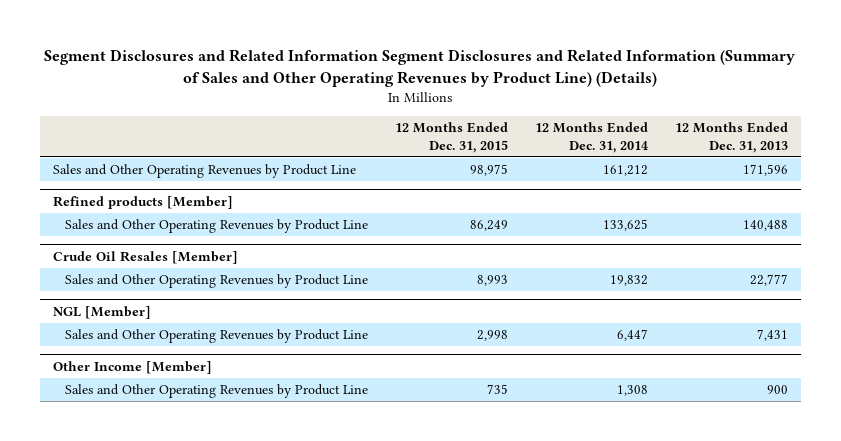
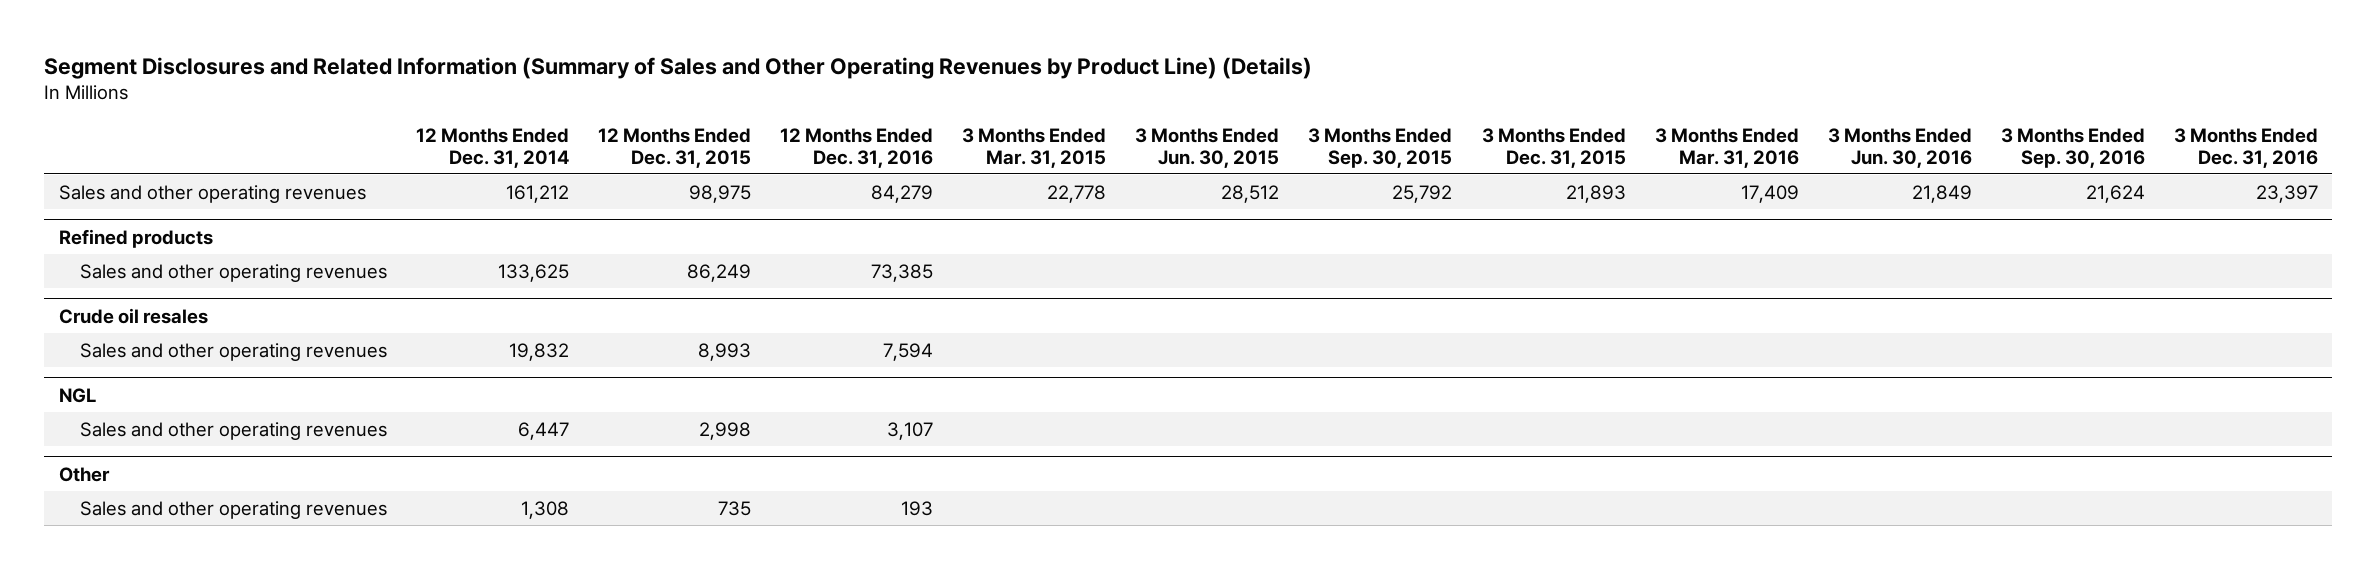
- Segment Disclosures and Related Information Segment Disclosures and Related Information (Summary of Sales and Other Operating Revenues by Product Line) (Details)
+ Segment Disclosures and Related Information (Summary of Sales and Other Operating Revenues by Product Line) (Details)
- | 12 Months Ended Dec. 31, 2015 | 12 Months Ended Dec. 31, 2014 | 12 Months Ended Dec. 31, 2013
+ | 12 Months Ended Dec. 31, 2014 | 12 Months Ended Dec. 31, 2015 | 12 Months Ended Dec. 31, 2016 | 3 Months Ended Mar. 31, 2015 | 3 Months Ended Jun. 30, 2015 | 3 Months Ended Sep. 30, 2015 | 3 Months Ended Dec. 31, 2015 | 3 Months Ended Mar. 31, 2016 | 3 Months Ended Jun. 30, 2016 | 3 Months Ended Sep. 30, 2016 | 3 Months Ended Dec. 31, 2016
- Sales and Other Operating Revenues by Product Line | 98,975 | 161,212 | 171,596
- Refined products [Member]
- Sales and Other Operating Revenues by Product Line | 86,249 | 133,625 | 140,488
- Crude Oil Resales [Member]
- Sales and Other Operating Revenues by Product Line | 8,993 | 19,832 | 22,777
- NGL [Member]
- Sales and Other Operating Revenues by Product Line | 2,998 | 6,447 | 7,431
- Other Income [Member]
- Sales and Other Operating Revenues by Product Line | 735 | 1,308 | 900
+ Sales and other operating revenues | 161,212 | 98,975 | 84,279 | 22,778 | 28,512 | 25,792 | 21,893 | 17,409 | 21,849 | 21,624 | 23,397
+ Refined products
+ Sales and other operating revenues | 133,625 | 86,249 | 73,385 | | | | | | | |
+ Crude oil resales
+ Sales and other operating revenues | 19,832 | 8,993 | 7,594 | | | | | | | |
+ NGL
+ Sales and other operating revenues | 6,447 | 2,998 | 3,107 | | | | | | | |
+ Other
+ Sales and other operating revenues | 1,308 | 735 | 193 | | | | | | | |

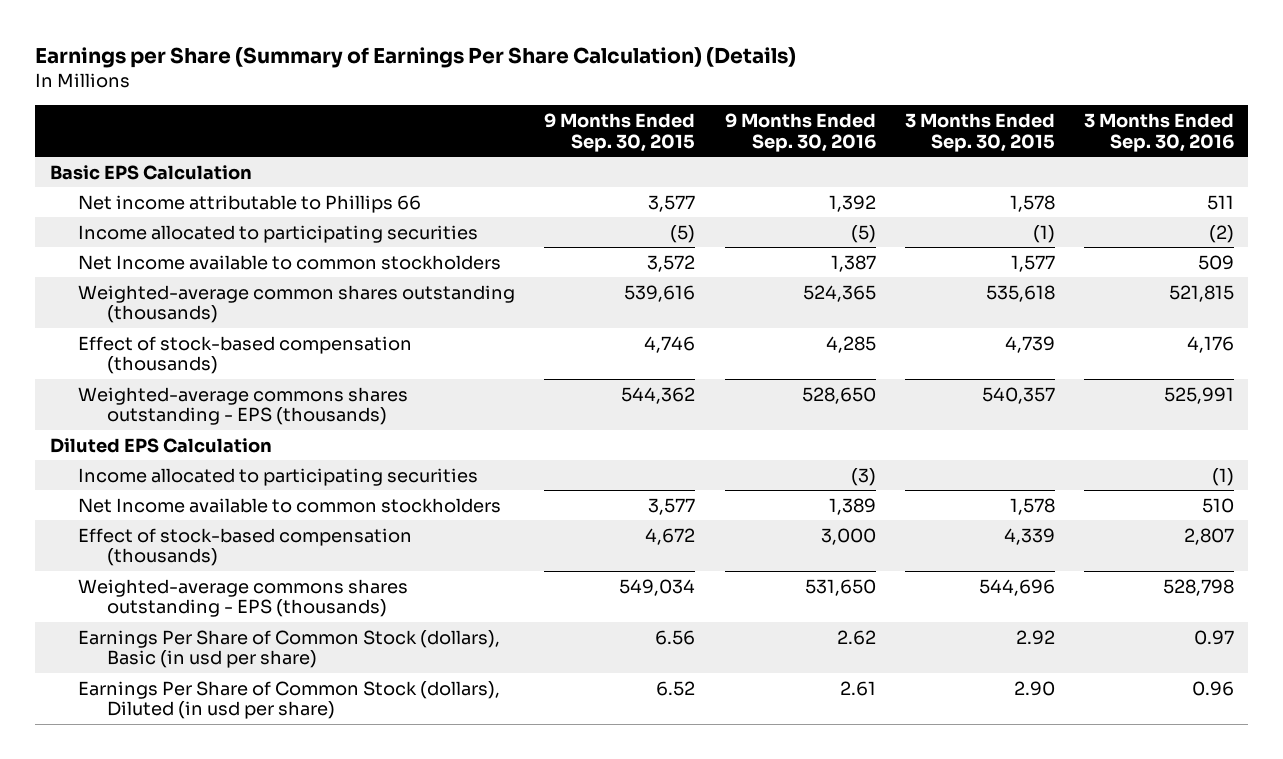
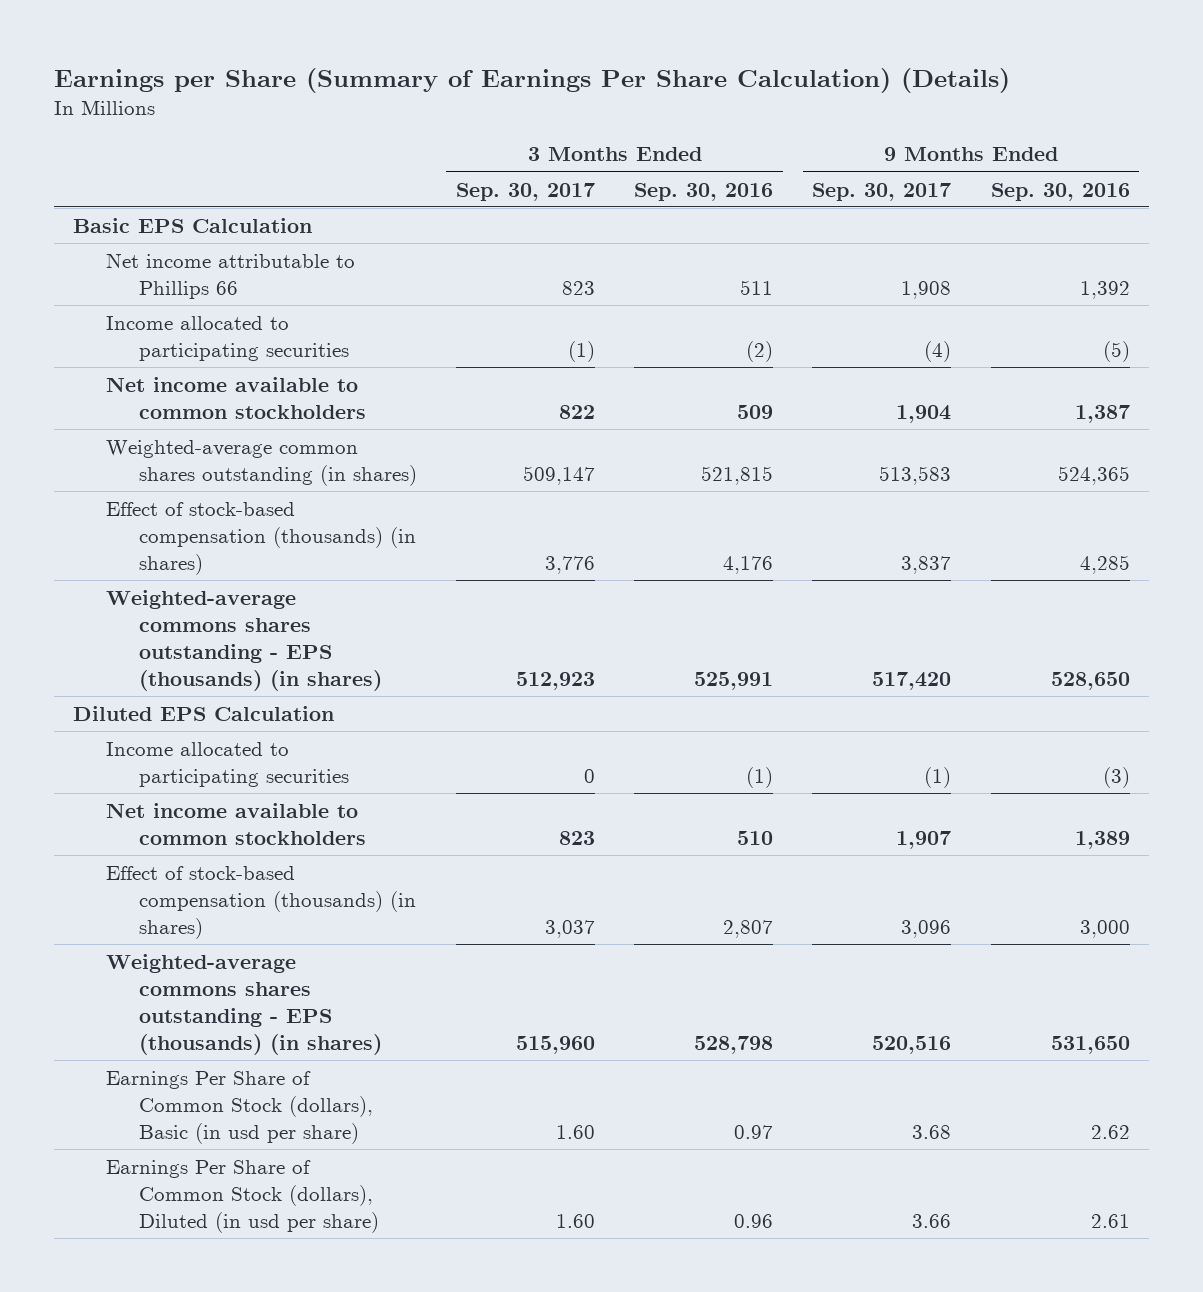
- | 9 Months Ended Sep. 30, 2015 | 9 Months Ended Sep. 30, 2016 | 3 Months Ended Sep. 30, 2015 | 3 Months Ended Sep. 30, 2016
+ | 3 Months Ended Sep. 30, 2017 | 3 Months Ended Sep. 30, 2016 | 9 Months Ended Sep. 30, 2017 | 9 Months Ended Sep. 30, 2016
- Net Income available to common stockholders | 3,572 | 1,387 | 1,577 | 509
- Weighted-average common shares outstanding (thousands) | 539,616 | 524,365 | 535,618 | 521,815
- Effect of stock-based compensation (thousands) | 4,746 | 4,285 | 4,739 | 4,176
- Weighted-average commons shares outstanding - EPS (thousands) | 544,362 | 528,650 | 540,357 | 525,991
+ Net income available to common stockholders | 822 | 509 | 1,904 | 1,387
+ Weighted-average common shares outstanding (in shares) | 509,147 | 521,815 | 513,583 | 524,365
+ Effect of stock-based compensation (thousands) (in shares) | 3,776 | 4,176 | 3,837 | 4,285
+ Weighted-average commons shares outstanding - EPS (thousands) (in shares) | 512,923 | 525,991 | 517,420 | 528,650
- Net Income available to common stockholders | 3,577 | 1,389 | 1,578 | 510
- Effect of stock-based compensation (thousands) | 4,672 | 3,000 | 4,339 | 2,807
- Weighted-average commons shares outstanding - EPS (thousands) | 549,034 | 531,650 | 544,696 | 528,798
+ Net income available to common stockholders | 823 | 510 | 1,907 | 1,389
+ Effect of stock-based compensation (thousands) (in shares) | 3,037 | 2,807 | 3,096 | 3,000
+ Weighted-average commons shares outstanding - EPS (thousands) (in shares) | 515,960 | 528,798 | 520,516 | 531,650

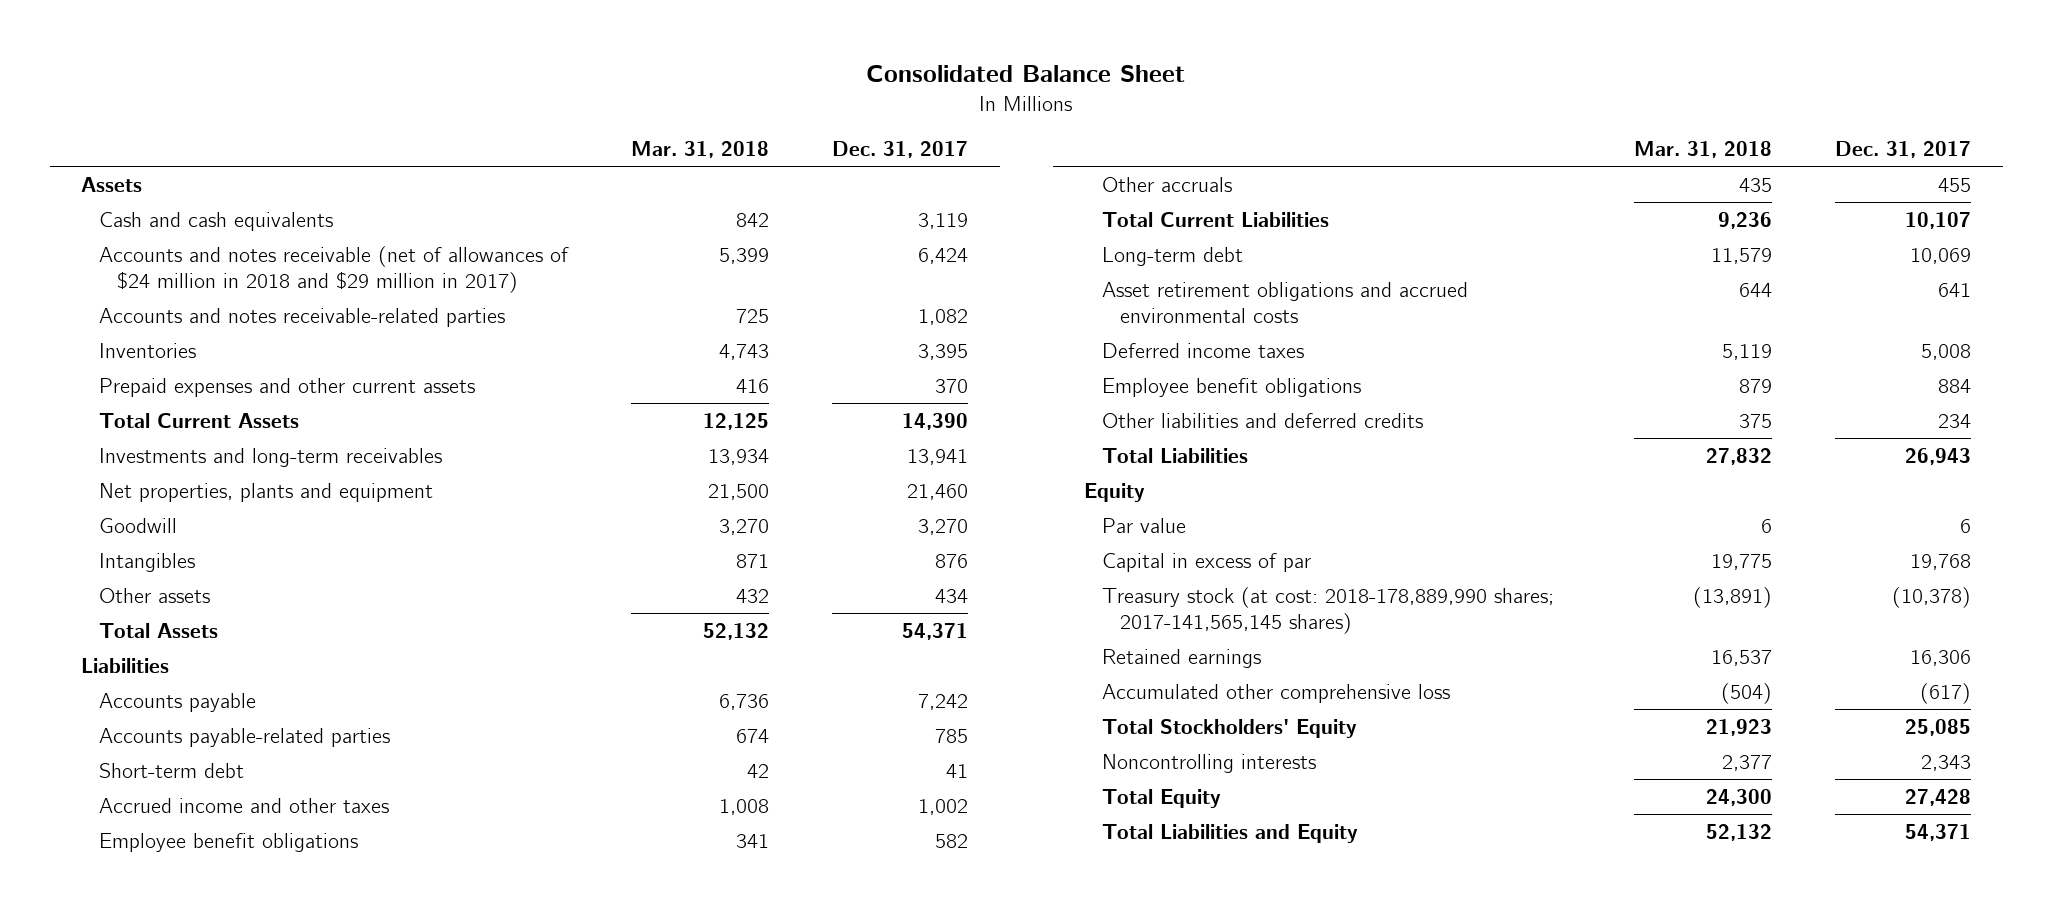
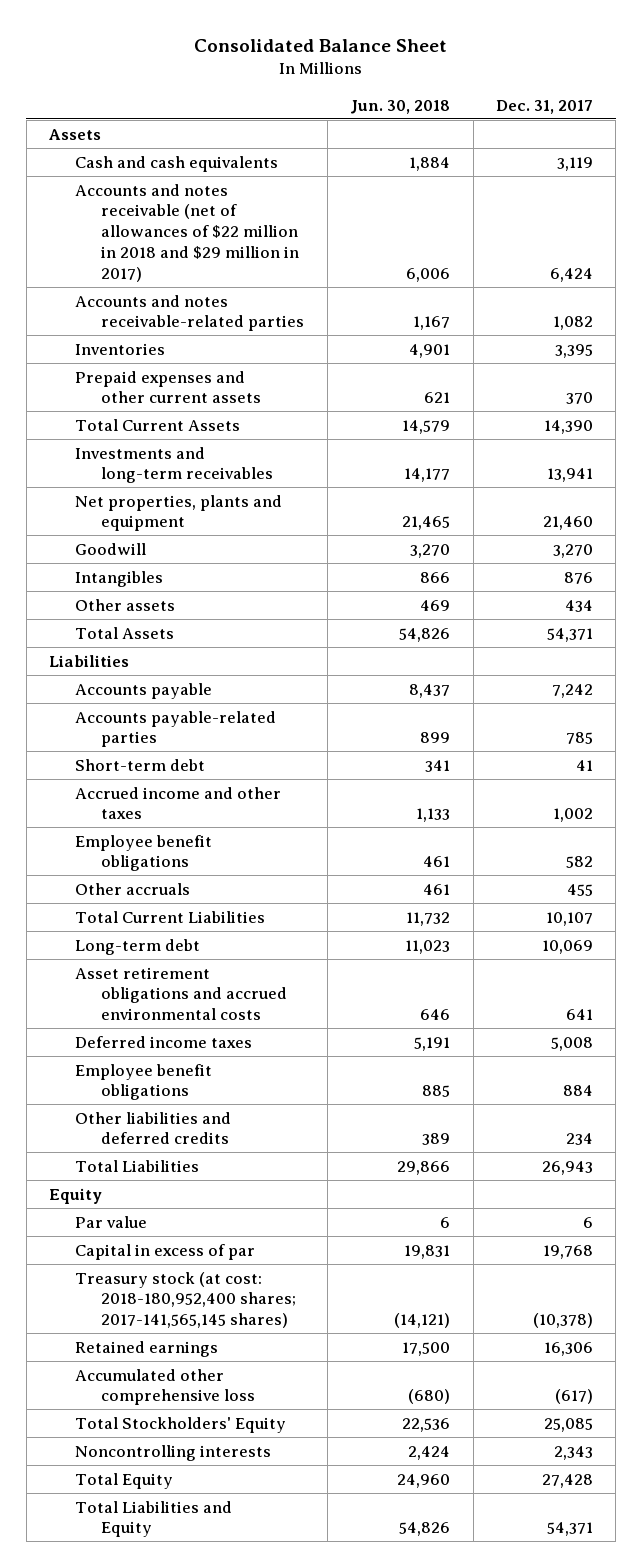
- | Mar. 31, 2018 | Dec. 31, 2017
+ | Jun. 30, 2018 | Dec. 31, 2017
- Accounts and notes receivable (net of allowances of $24 million in 2018 and $29 million in 2017) | 5,399 | 6,424
+ Accounts and notes receivable (net of allowances of $22 million in 2018 and $29 million in 2017) | 6,006 | 6,424
- Treasury stock (at cost: 2018-178,889,990 shares; 2017-141,565,145 shares) | (13,891) | (10,378)
+ Treasury stock (at cost: 2018-180,952,400 shares; 2017-141,565,145 shares) | (14,121) | (10,378)

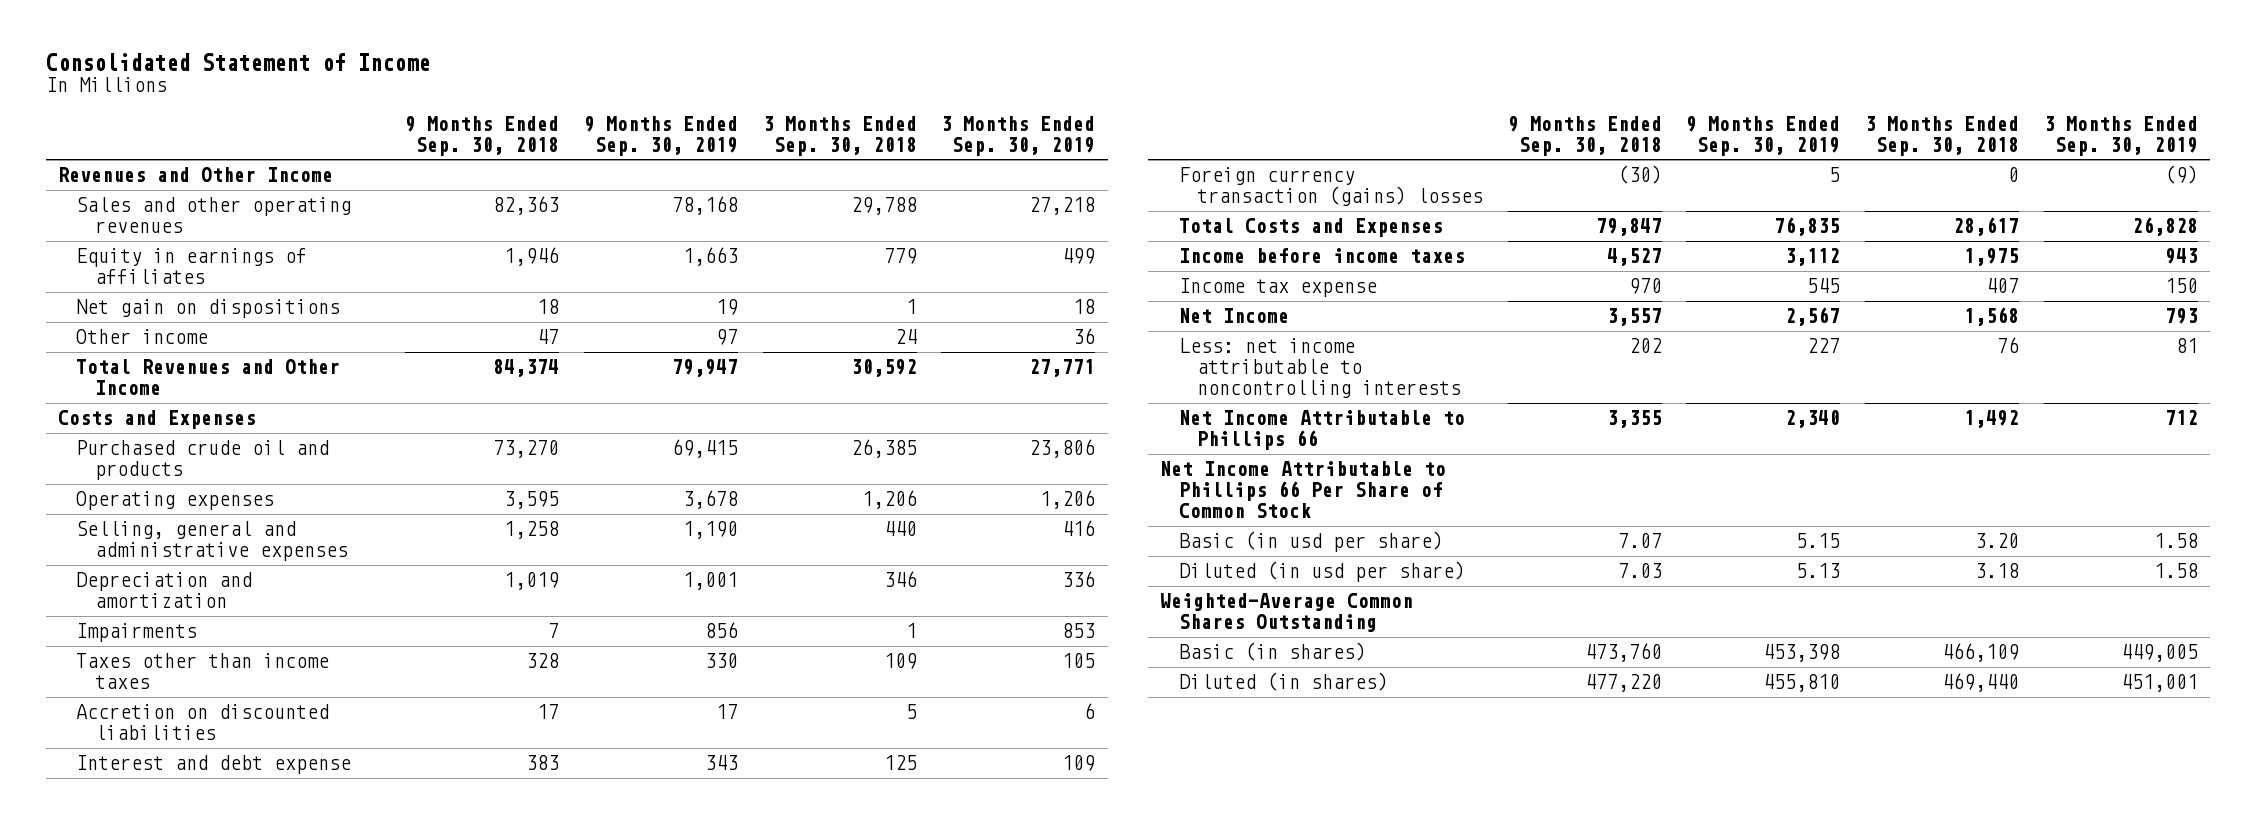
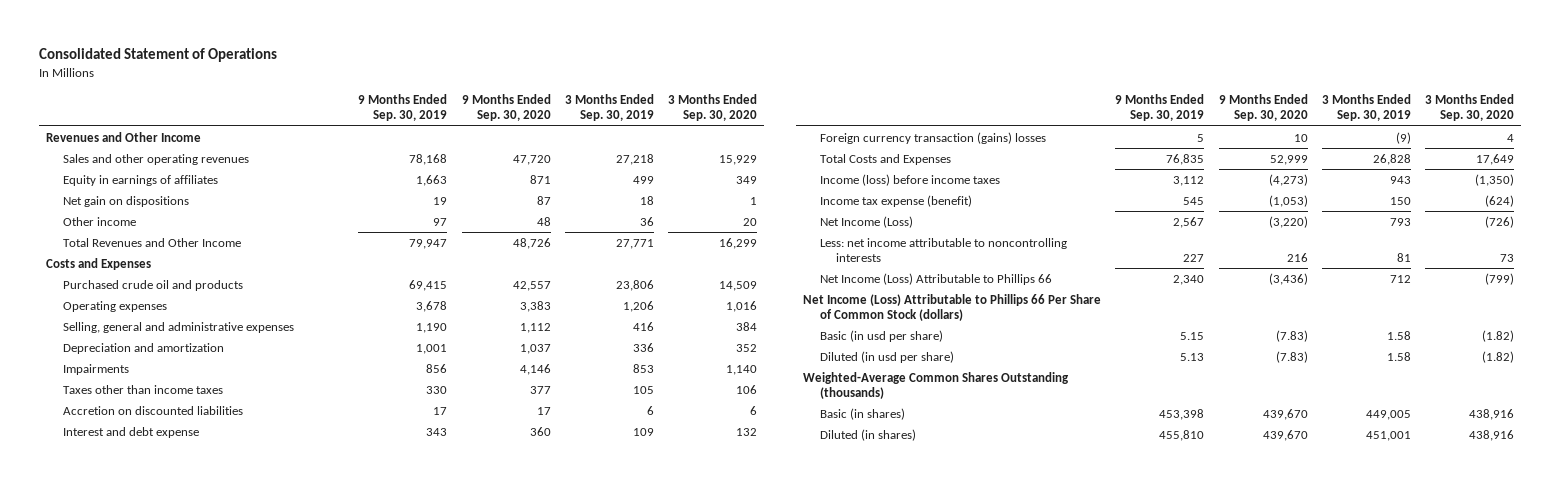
- Consolidated Statement of Income
+ Consolidated Statement of Operations
- | 9 Months Ended Sep. 30, 2018 | 9 Months Ended Sep. 30, 2019 | 3 Months Ended Sep. 30, 2018 | 3 Months Ended Sep. 30, 2019
+ | 9 Months Ended Sep. 30, 2019 | 9 Months Ended Sep. 30, 2020 | 3 Months Ended Sep. 30, 2019 | 3 Months Ended Sep. 30, 2020
- Income before income taxes | 4,527 | 3,112 | 1,975 | 943
- Income tax expense | 970 | 545 | 407 | 150
- Net Income | 3,557 | 2,567 | 1,568 | 793
+ Income (loss) before income taxes | 3,112 | (4,273) | 943 | (1,350)
+ Income tax expense (benefit) | 545 | (1,053) | 150 | (624)
+ Net Income (Loss) | 2,567 | (3,220) | 793 | (726)
- Net Income Attributable to Phillips 66 | 3,355 | 2,340 | 1,492 | 712
- Net Income Attributable to Phillips 66 Per Share of Common Stock
+ Net Income (Loss) Attributable to Phillips 66 | 2,340 | (3,436) | 712 | (799)
+ Net Income (Loss) Attributable to Phillips 66 Per Share of Common Stock (dollars)
- Weighted-Average Common Shares Outstanding
+ Weighted-Average Common Shares Outstanding (thousands)

